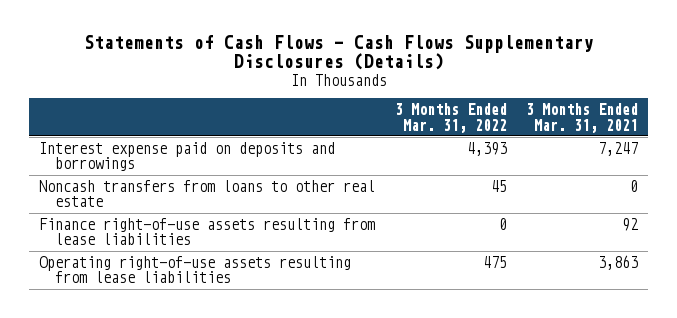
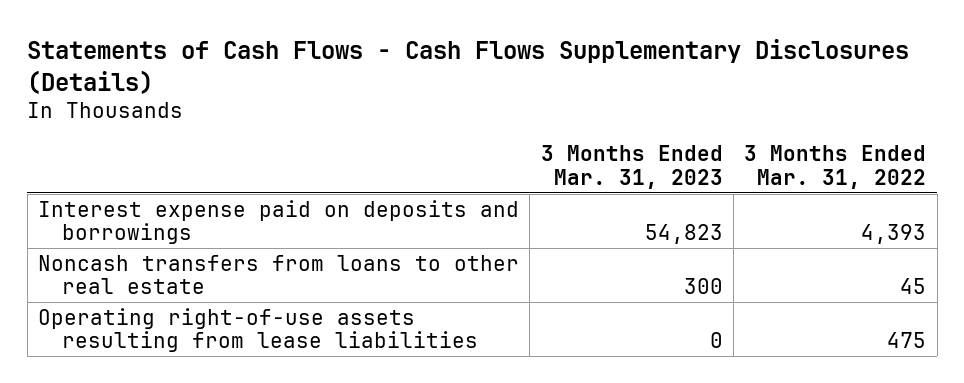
- | 3 Months Ended Mar. 31, 2022 | 3 Months Ended Mar. 31, 2021
+ | 3 Months Ended Mar. 31, 2023 | 3 Months Ended Mar. 31, 2022
- Finance right-of-use assets resulting from lease liabilities | 0 | 92

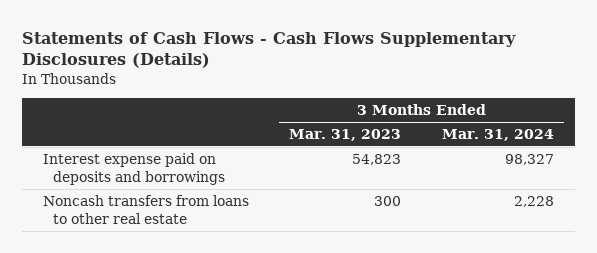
- | 3 Months Ended Mar. 31, 2023 | 3 Months Ended Mar. 31, 2022
+ | 3 Months Ended Mar. 31, 2023 | 3 Months Ended Mar. 31, 2024
- Operating right-of-use assets resulting from lease liabilities | 0 | 475

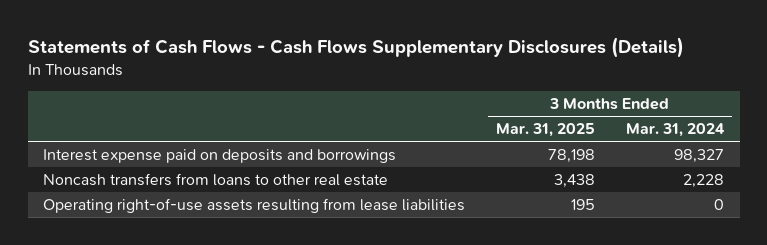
- | 3 Months Ended Mar. 31, 2023 | 3 Months Ended Mar. 31, 2024
+ | 3 Months Ended Mar. 31, 2025 | 3 Months Ended Mar. 31, 2024
+ Operating right-of-use assets resulting from lease liabilities | 195 | 0

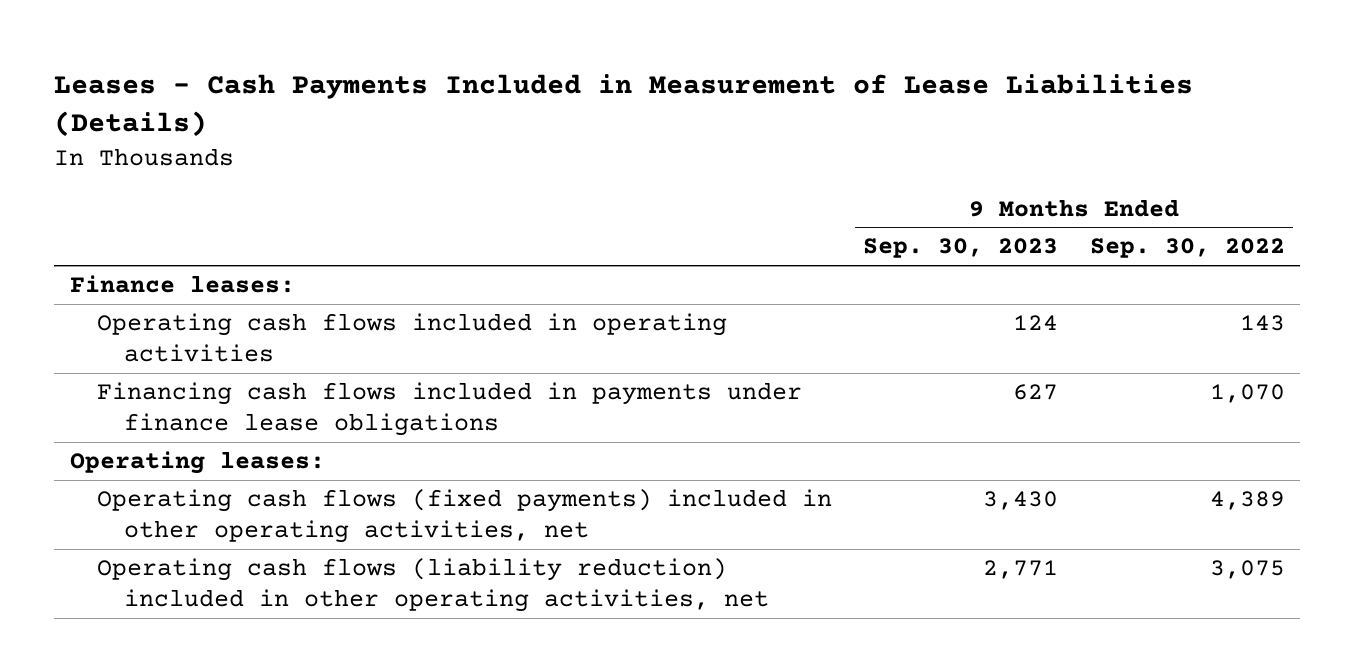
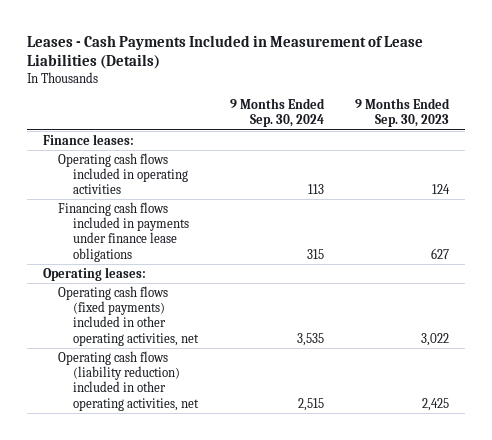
- | 9 Months Ended Sep. 30, 2023 | 9 Months Ended Sep. 30, 2022
+ | 9 Months Ended Sep. 30, 2024 | 9 Months Ended Sep. 30, 2023
- Operating cash flows (fixed payments) included in other operating activities, net | 3,430 | 4,389
- Operating cash flows (liability reduction) included in other operating activities, net | 2,771 | 3,075
+ Operating cash flows (fixed payments) included in other operating activities, net | 3,535 | 3,022
+ Operating cash flows (liability reduction) included in other operating activities, net | 2,515 | 2,425

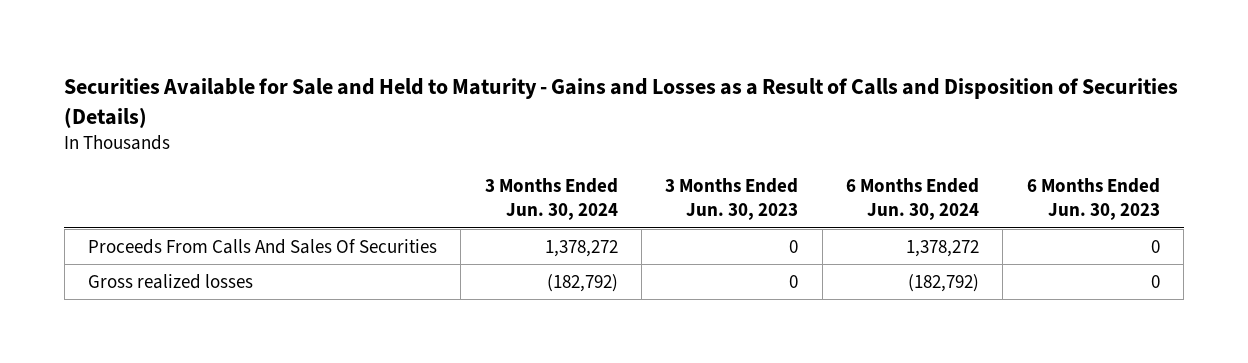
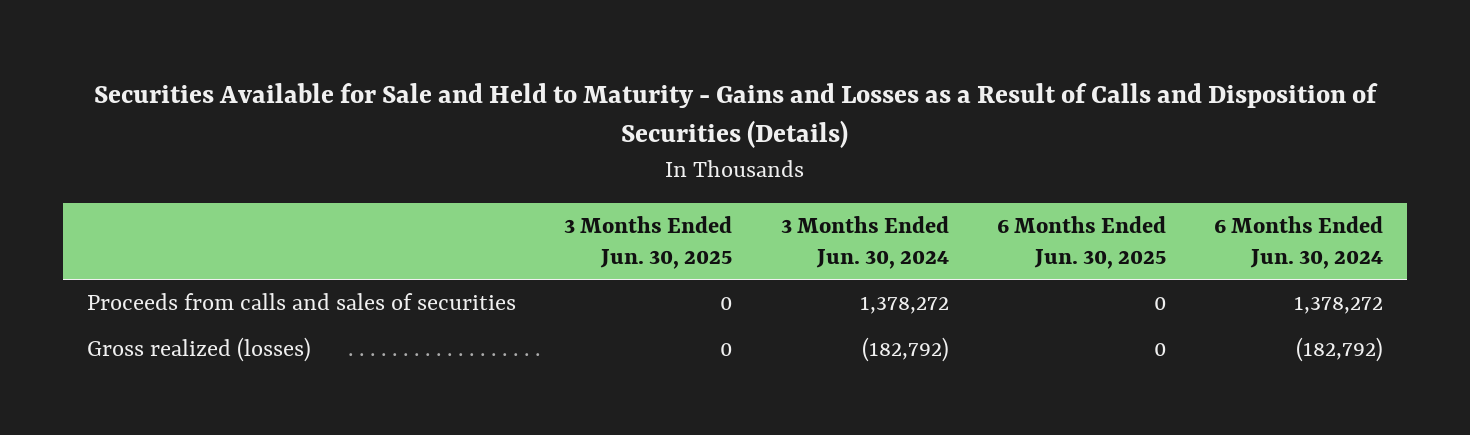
- | 3 Months Ended Jun. 30, 2024 | 3 Months Ended Jun. 30, 2023 | 6 Months Ended Jun. 30, 2024 | 6 Months Ended Jun. 30, 2023
+ | 3 Months Ended Jun. 30, 2025 | 3 Months Ended Jun. 30, 2024 | 6 Months Ended Jun. 30, 2025 | 6 Months Ended Jun. 30, 2024
- Proceeds From Calls And Sales Of Securities | 1,378,272 | 0 | 1,378,272 | 0
- Gross realized losses | (182,792) | 0 | (182,792) | 0
+ Proceeds from calls and sales of securities | 0 | 1,378,272 | 0 | 1,378,272
+ Gross realized (losses) | 0 | (182,792) | 0 | (182,792)

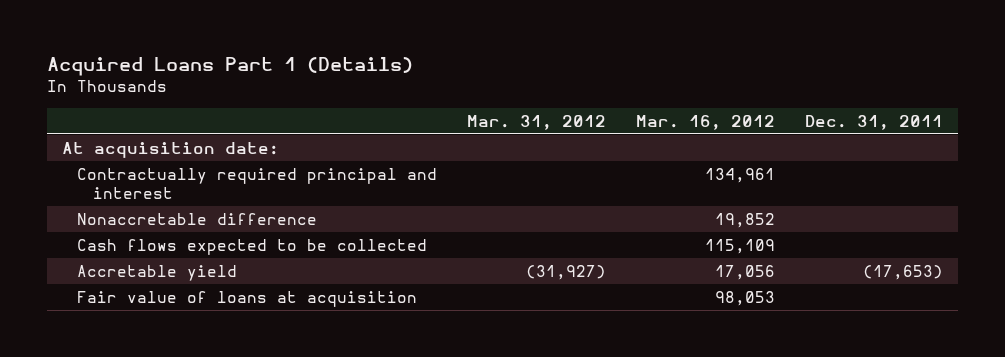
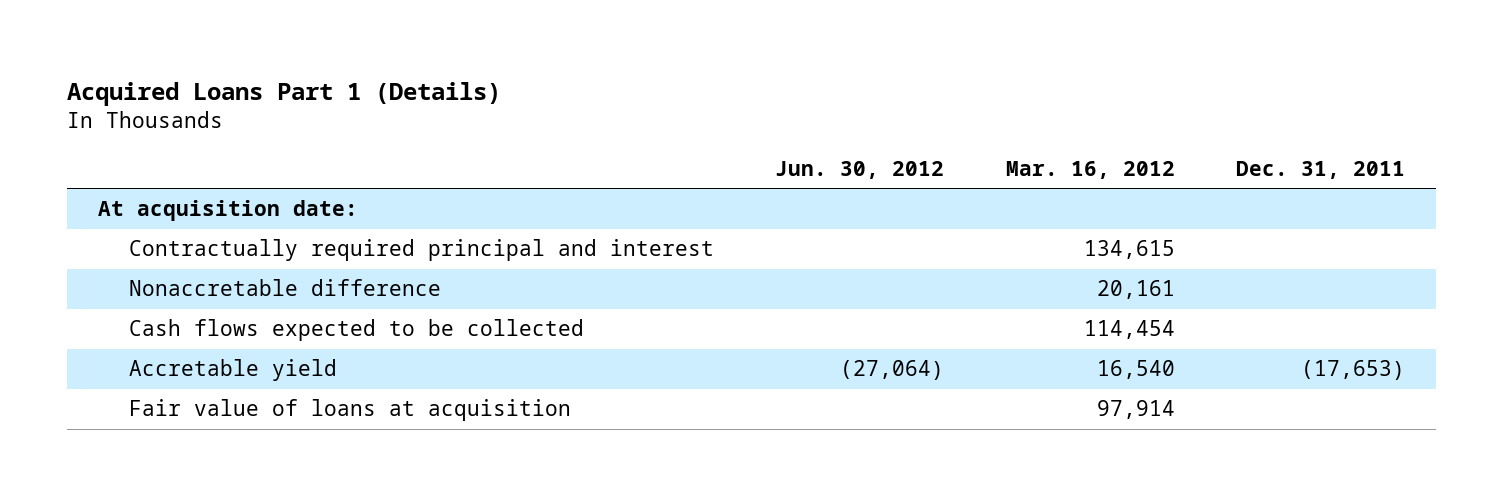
- | Mar. 31, 2012 | Mar. 16, 2012 | Dec. 31, 2011
+ | Jun. 30, 2012 | Mar. 16, 2012 | Dec. 31, 2011
- Contractually required principal and interest | | 134,961 |
- Nonaccretable difference | | 19,852 |
- Cash flows expected to be collected | | 115,109 |
- Accretable yield | (31,927) | 17,056 | (17,653)
- Fair value of loans at acquisition | | 98,053 |
+ Contractually required principal and interest | | 134,615 |
+ Nonaccretable difference | | 20,161 |
+ Cash flows expected to be collected | | 114,454 |
+ Accretable yield | (27,064) | 16,540 | (17,653)
+ Fair value of loans at acquisition | | 97,914 |

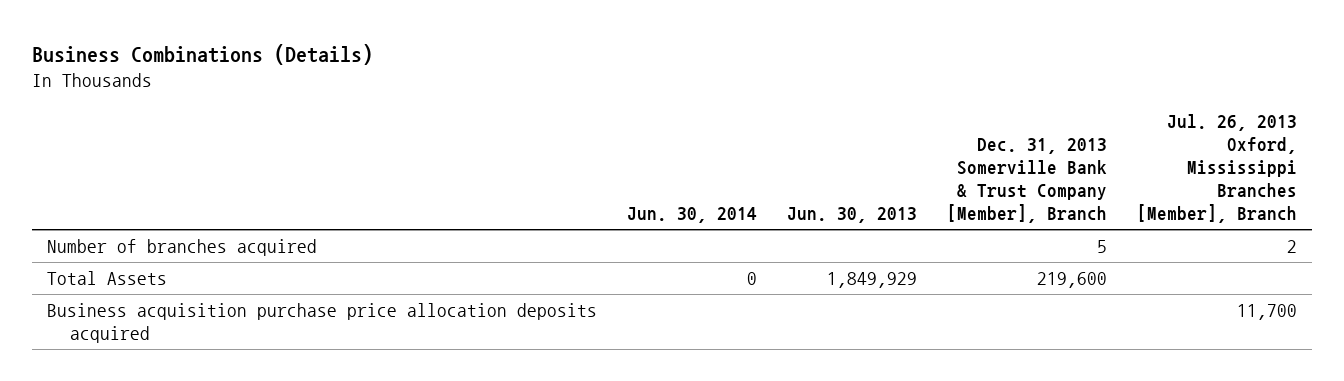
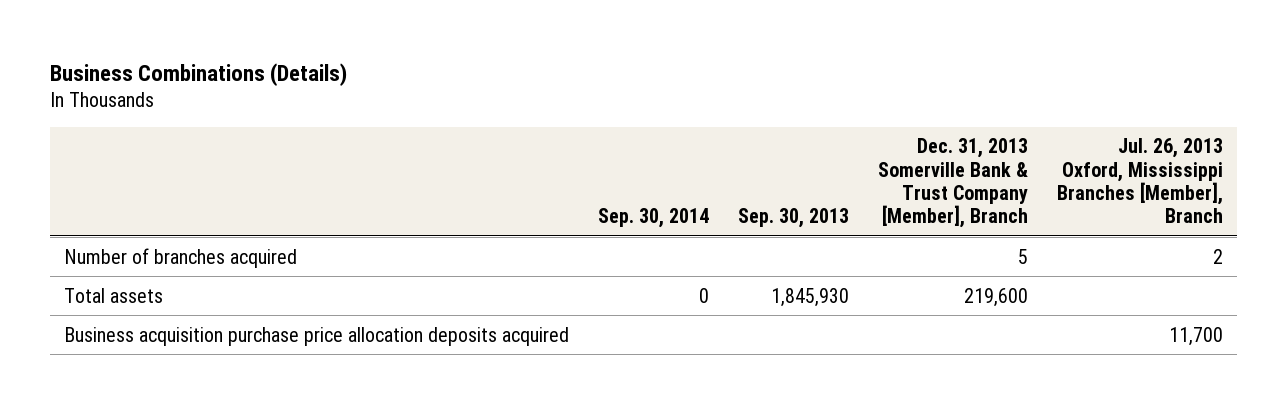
- | Jun. 30, 2014 | Jun. 30, 2013 | Dec. 31, 2013 Somerville Bank & Trust Company [Member], Branch | Jul. 26, 2013 Oxford, Mississippi Branches [Member], Branch
+ | Sep. 30, 2014 | Sep. 30, 2013 | Dec. 31, 2013 Somerville Bank & Trust Company [Member], Branch | Jul. 26, 2013 Oxford, Mississippi Branches [Member], Branch
- Total Assets | 0 | 1,849,929 | 219,600 |
+ Total assets | 0 | 1,845,930 | 219,600 |

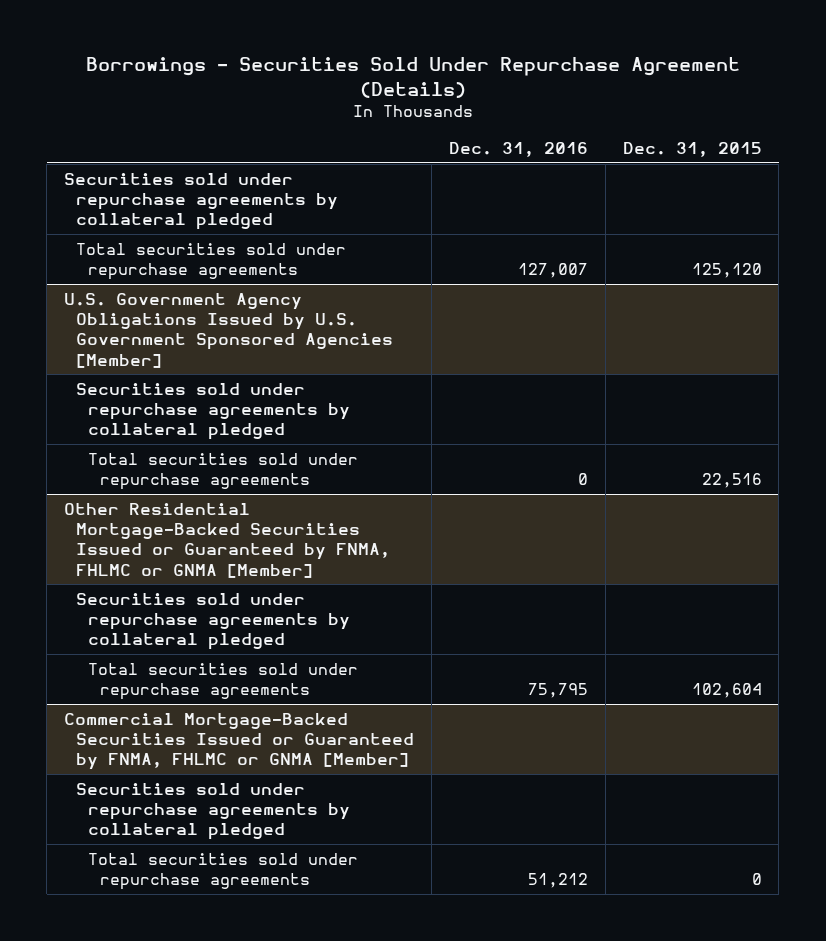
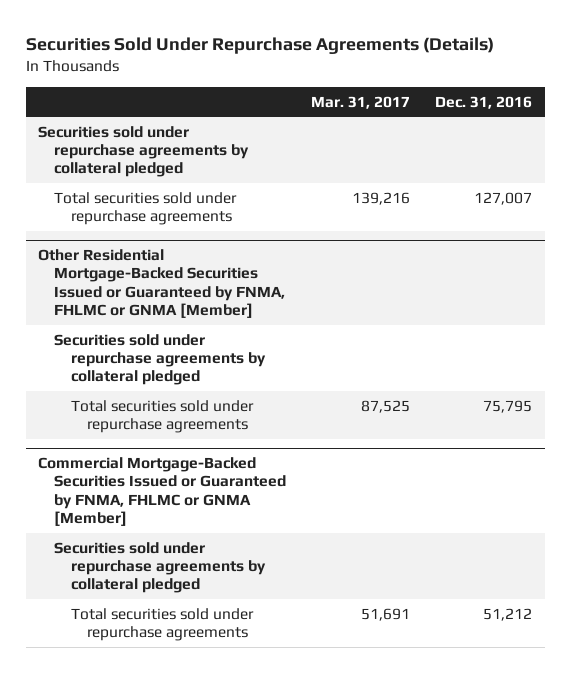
- Borrowings - Securities Sold Under Repurchase Agreement (Details)
+ Securities Sold Under Repurchase Agreements (Details)
- | Dec. 31, 2016 | Dec. 31, 2015
+ | Mar. 31, 2017 | Dec. 31, 2016
- U.S. Government Agency Obligations Issued by U.S. Government Sponsored Agencies [Member]
- Securities sold under repurchase agreements by collateral pledged
- Total securities sold under repurchase agreements | 0 | 22,516

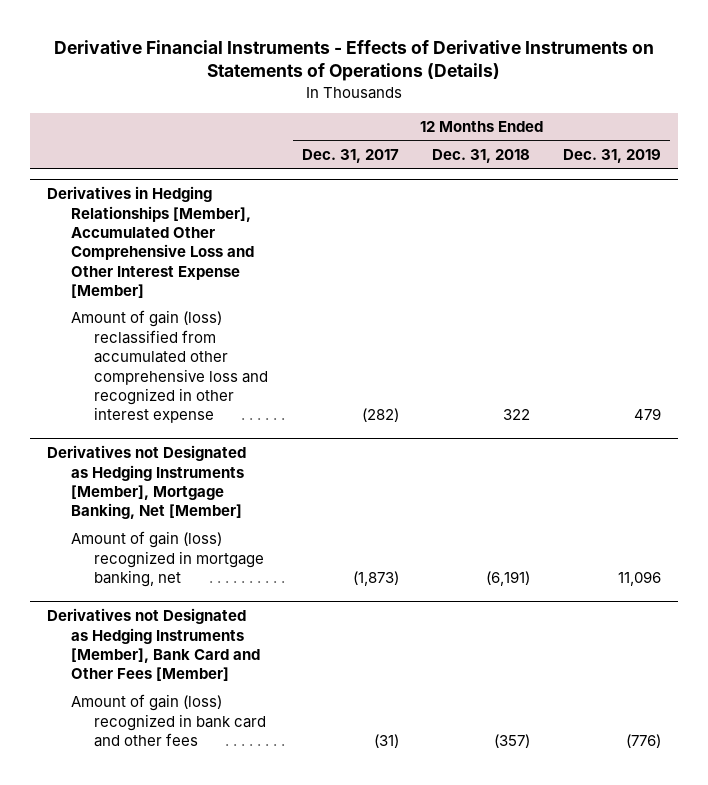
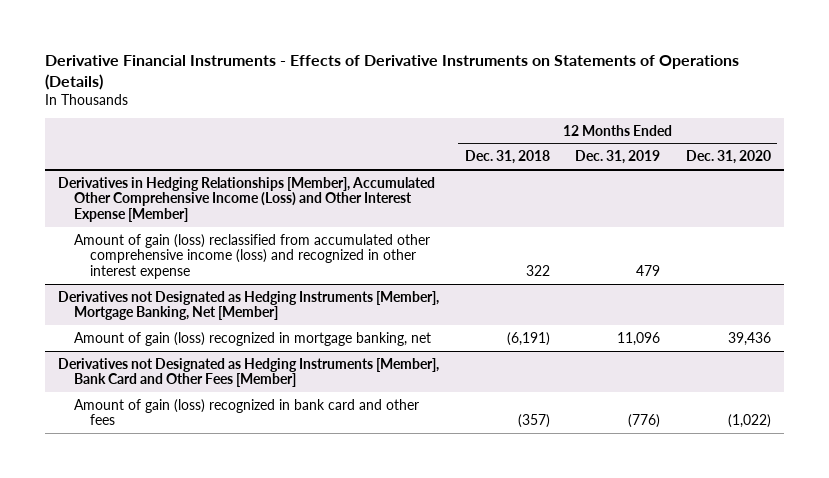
- | 12 Months Ended Dec. 31, 2017 | 12 Months Ended Dec. 31, 2018 | 12 Months Ended Dec. 31, 2019
+ | 12 Months Ended Dec. 31, 2018 | 12 Months Ended Dec. 31, 2019 | 12 Months Ended Dec. 31, 2020
- Derivatives in Hedging Relationships [Member], Accumulated Other Comprehensive Loss and Other Interest Expense [Member]
- Amount of gain (loss) reclassified from accumulated other comprehensive loss and recognized in other interest expense | (282) | 322 | 479
+ Derivatives in Hedging Relationships [Member], Accumulated Other Comprehensive Income (Loss) and Other Interest Expense [Member]
+ Amount of gain (loss) reclassified from accumulated other comprehensive income (loss) and recognized in other interest expense | 322 | 479 |

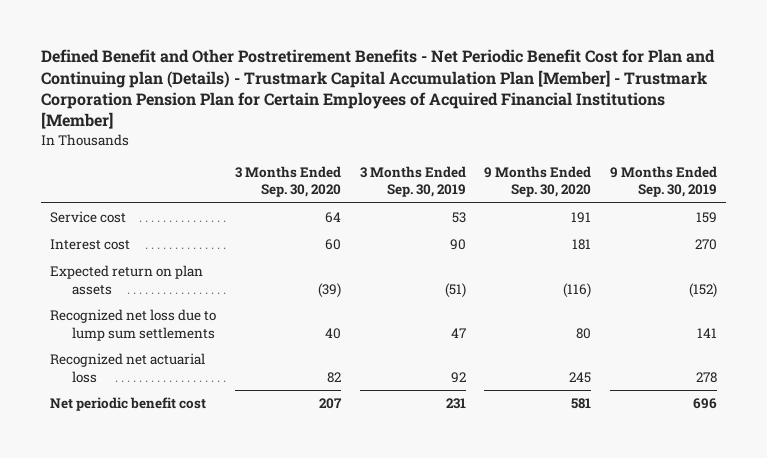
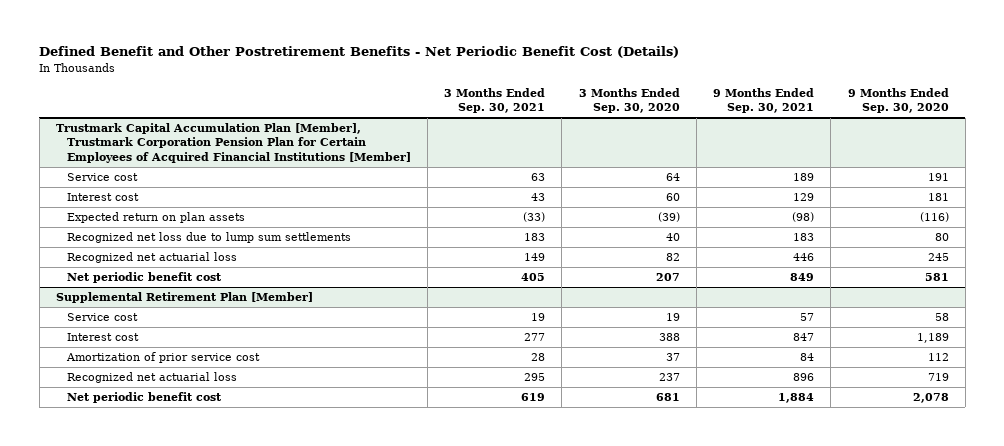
- Defined Benefit and Other Postretirement Benefits - Net Periodic Benefit Cost for Plan and Continuing plan (Details) - Trustmark Capital Accumulation Plan [Member] - Trustmark Corporation Pension Plan for Certain Employees of Acquired Financial Institutions [Member]
+ Defined Benefit and Other Postretirement Benefits - Net Periodic Benefit Cost (Details)
- | 3 Months Ended Sep. 30, 2020 | 3 Months Ended Sep. 30, 2019 | 9 Months Ended Sep. 30, 2020 | 9 Months Ended Sep. 30, 2019
+ | 3 Months Ended Sep. 30, 2021 | 3 Months Ended Sep. 30, 2020 | 9 Months Ended Sep. 30, 2021 | 9 Months Ended Sep. 30, 2020
+ Trustmark Capital Accumulation Plan [Member], Trustmark Corporation Pension Plan for Certain Employees of Acquired Financial Institutions [Member]
+ Supplemental Retirement Plan [Member]
+ Service cost | 19 | 19 | 57 | 58
+ Interest cost | 277 | 388 | 847 | 1,189
+ Amortization of prior service cost | 28 | 37 | 84 | 112
+ Recognized net actuarial loss | 295 | 237 | 896 | 719
+ Net periodic benefit cost | 619 | 681 | 1,884 | 2,078

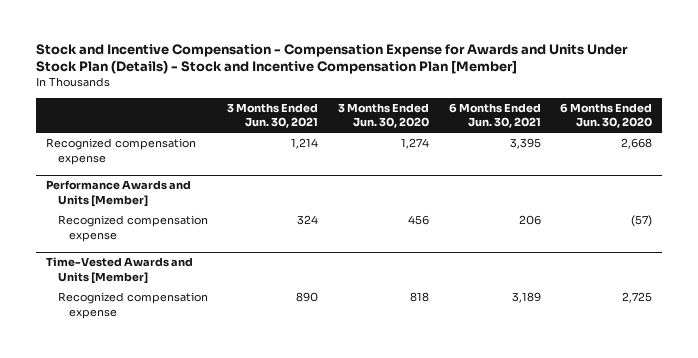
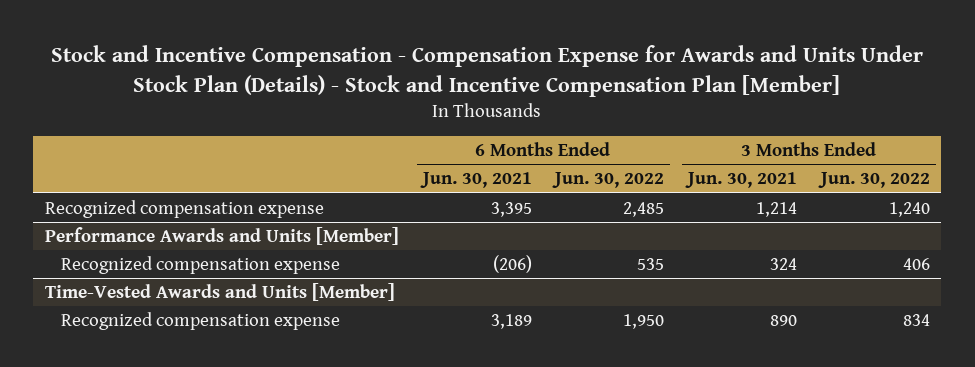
- | 3 Months Ended Jun. 30, 2021 | 3 Months Ended Jun. 30, 2020 | 6 Months Ended Jun. 30, 2021 | 6 Months Ended Jun. 30, 2020
+ | 6 Months Ended Jun. 30, 2021 | 6 Months Ended Jun. 30, 2022 | 3 Months Ended Jun. 30, 2021 | 3 Months Ended Jun. 30, 2022
@ Performance Awards and Units [Member]
- Recognized compensation expense | 324 | 456 | 206 | (57)
+ Recognized compensation expense | (206) | 535 | 324 | 406

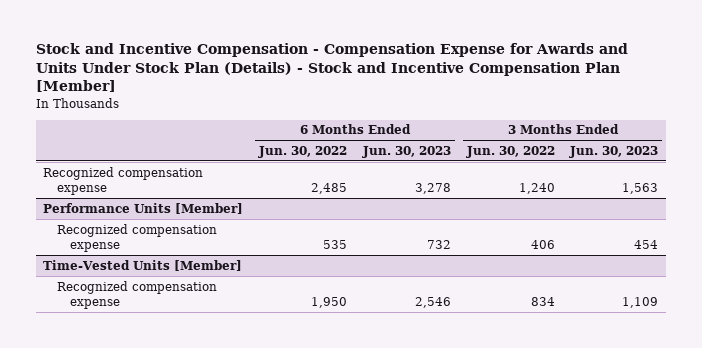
- | 6 Months Ended Jun. 30, 2021 | 6 Months Ended Jun. 30, 2022 | 3 Months Ended Jun. 30, 2021 | 3 Months Ended Jun. 30, 2022
+ | 6 Months Ended Jun. 30, 2022 | 6 Months Ended Jun. 30, 2023 | 3 Months Ended Jun. 30, 2022 | 3 Months Ended Jun. 30, 2023
- Performance Awards and Units [Member]
+ Performance Units [Member]
- Time-Vested Awards and Units [Member]
+ Time-Vested Units [Member]

